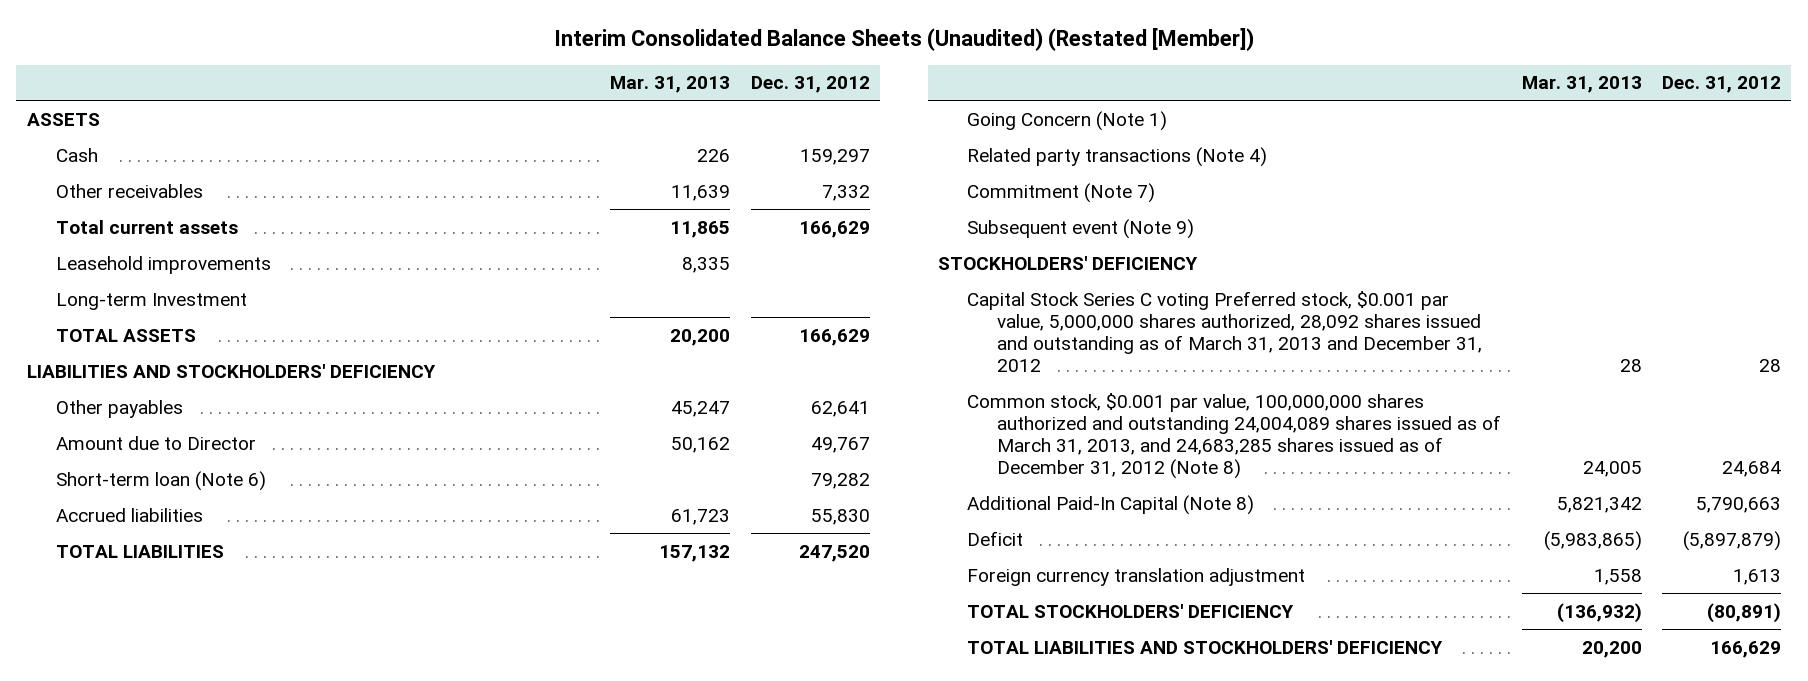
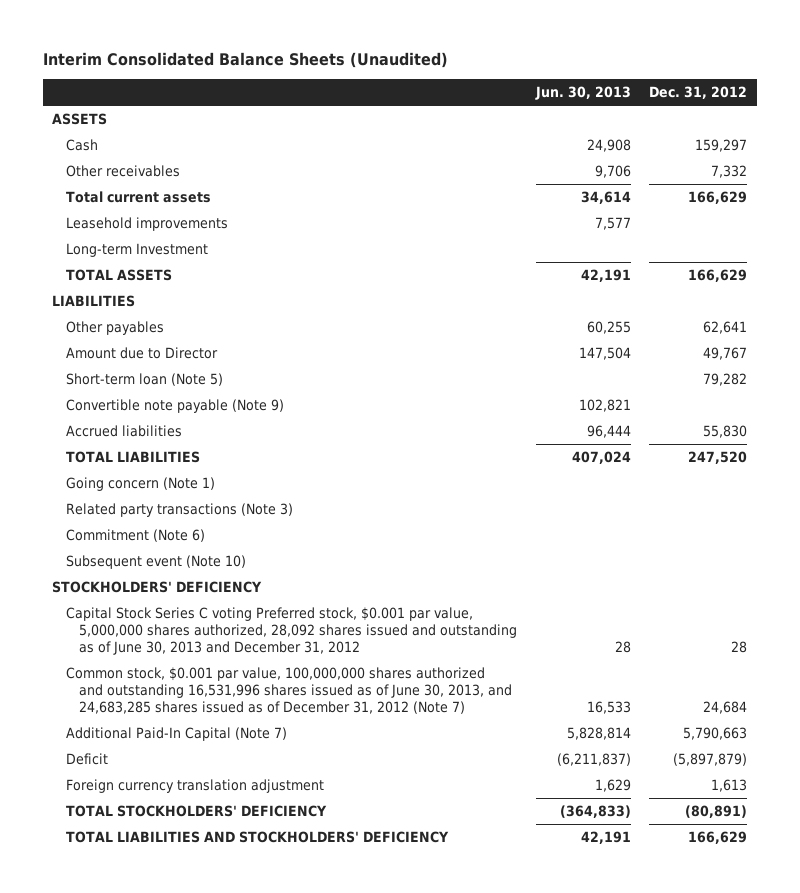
- Interim Consolidated Balance Sheets (Unaudited) (Restated [Member])
+ Interim Consolidated Balance Sheets (Unaudited)
- | Mar. 31, 2013 | Dec. 31, 2012
+ | Jun. 30, 2013 | Dec. 31, 2012
- LIABILITIES AND STOCKHOLDERS' DEFICIENCY
+ LIABILITIES
- Short-term loan (Note 6) | | 79,282
+ Short-term loan (Note 5) | | 79,282
+ Convertible note payable (Note 9) | 102,821 |
- Going Concern (Note 1)
- Related party transactions (Note 4)
- Commitment (Note 7)
- Subsequent event (Note 9)
+ Going concern (Note 1)
+ Related party transactions (Note 3)
+ Commitment (Note 6)
+ Subsequent event (Note 10)
- Capital Stock Series C voting Preferred stock, $0.001 par value, 5,000,000 shares authorized, 28,092 shares issued and outstanding as of March 31, 2013 and December 31, 2012 | 28 | 28
- Common stock, $0.001 par value, 100,000,000 shares authorized and outstanding 24,004,089 shares issued as of March 31, 2013, and 24,683,285 shares issued as of December 31, 2012 (Note 8) | 24,005 | 24,684
- Additional Paid-In Capital (Note 8) | 5,821,342 | 5,790,663
+ Capital Stock Series C voting Preferred stock, $0.001 par value, 5,000,000 shares authorized, 28,092 shares issued and outstanding as of June 30, 2013 and December 31, 2012 | 28 | 28
+ Common stock, $0.001 par value, 100,000,000 shares authorized and outstanding 16,531,996 shares issued as of June 30, 2013, and 24,683,285 shares issued as of December 31, 2012 (Note 7) | 16,533 | 24,684
+ Additional Paid-In Capital (Note 7) | 5,828,814 | 5,790,663

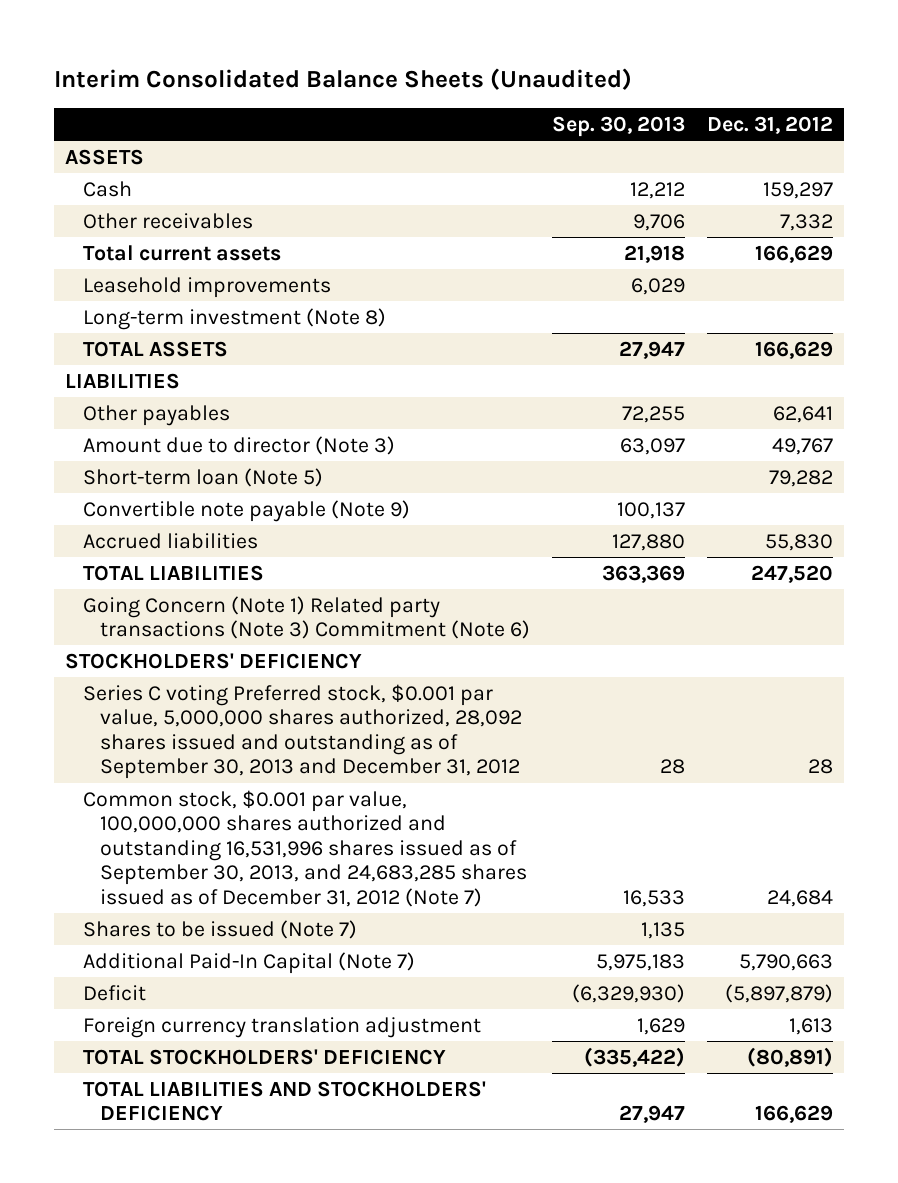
- | Jun. 30, 2013 | Dec. 31, 2012
+ | Sep. 30, 2013 | Dec. 31, 2012
- Long-term Investment
+ Long-term investment (Note 8)
- Amount due to Director | 147,504 | 49,767
+ Amount due to director (Note 3) | 63,097 | 49,767
- Going concern (Note 1)
- Related party transactions (Note 3)
- Commitment (Note 6)
- Subsequent event (Note 10)
+ Going Concern (Note 1) Related party transactions (Note 3) Commitment (Note 6)
- Capital Stock Series C voting Preferred stock, $0.001 par value, 5,000,000 shares authorized, 28,092 shares issued and outstanding as of June 30, 2013 and December 31, 2012 | 28 | 28
- Common stock, $0.001 par value, 100,000,000 shares authorized and outstanding 16,531,996 shares issued as of June 30, 2013, and 24,683,285 shares issued as of December 31, 2012 (Note 7) | 16,533 | 24,684
+ Series C voting Preferred stock, $0.001 par value, 5,000,000 shares authorized, 28,092 shares issued and outstanding as of September 30, 2013 and December 31, 2012 | 28 | 28
+ Common stock, $0.001 par value, 100,000,000 shares authorized and outstanding 16,531,996 shares issued as of September 30, 2013, and 24,683,285 shares issued as of December 31, 2012 (Note 7) | 16,533 | 24,684
+ Shares to be issued (Note 7) | 1,135 |

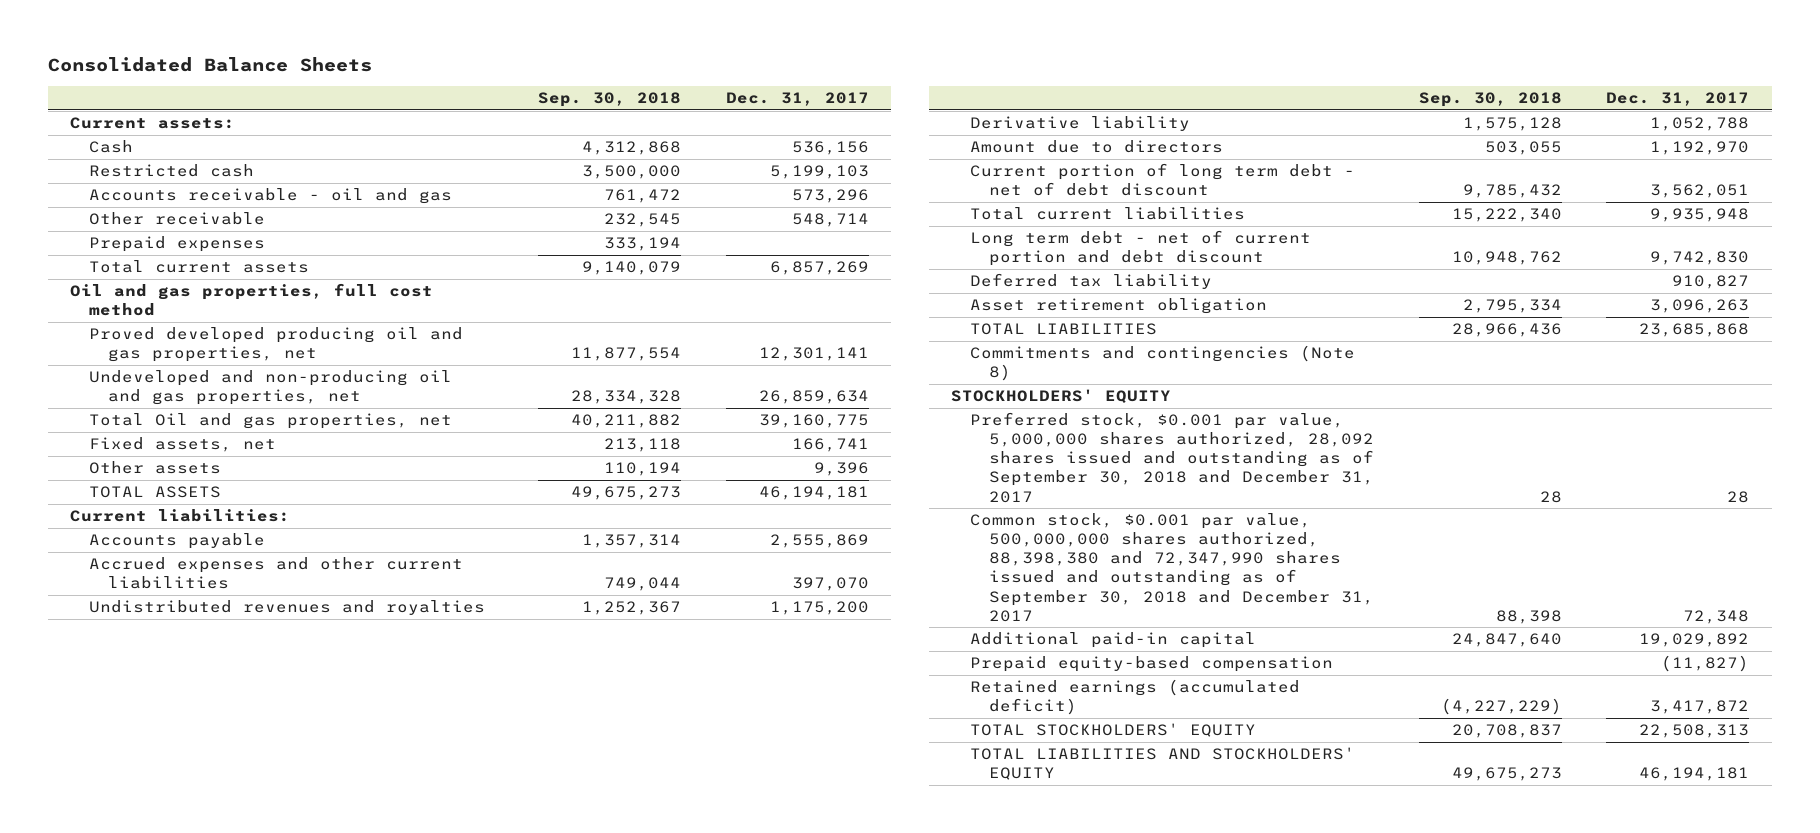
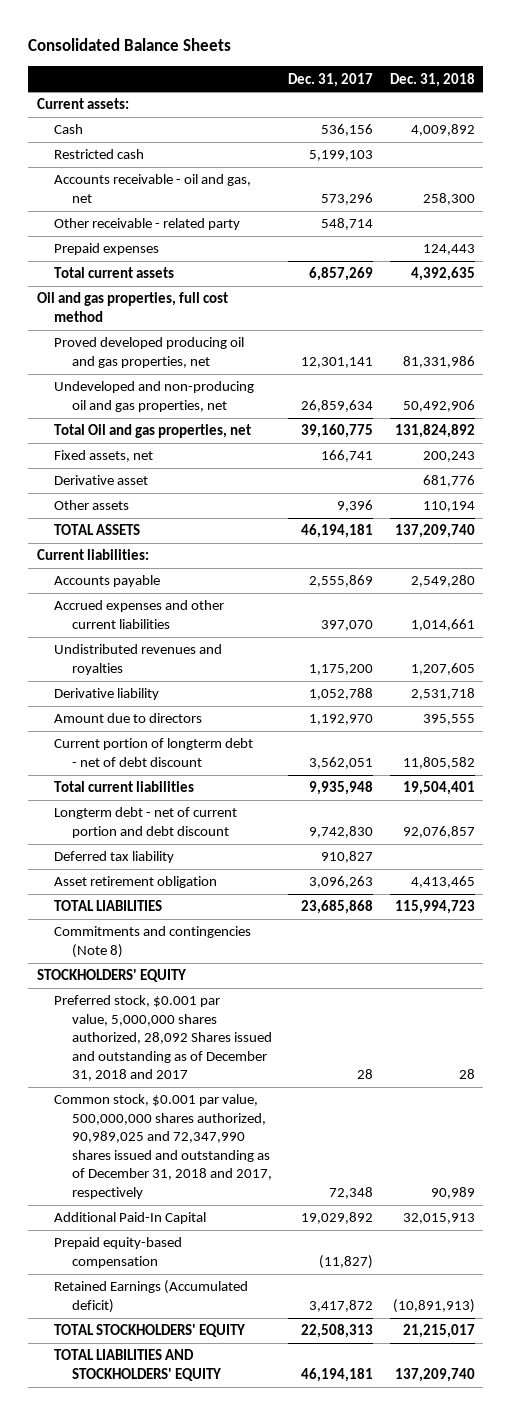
- | Sep. 30, 2018 | Dec. 31, 2017
+ | Dec. 31, 2017 | Dec. 31, 2018
- Accounts receivable - oil and gas | 761,472 | 573,296
- Other receivable | 232,545 | 548,714
+ Accounts receivable - oil and gas, net | 573,296 | 258,300
+ Other receivable - related party | 548,714 |
+ Derivative asset | | 681,776
- Current portion of long term debt - net of debt discount | 9,785,432 | 3,562,051
+ Current portion of longterm debt - net of debt discount | 3,562,051 | 11,805,582
- Long term debt - net of current portion and debt discount | 10,948,762 | 9,742,830
+ Longterm debt - net of current portion and debt discount | 9,742,830 | 92,076,857
- Preferred stock, $0.001 par value, 5,000,000 shares authorized, 28,092 shares issued and outstanding as of September 30, 2018 and December 31, 2017 | 28 | 28
- Common stock, $0.001 par value, 500,000,000 shares authorized, 88,398,380 and 72,347,990 shares issued and outstanding as of September 30, 2018 and December 31, 2017 | 88,398 | 72,348
- Additional paid-in capital | 24,847,640 | 19,029,892
+ Preferred stock, $0.001 par value, 5,000,000 shares authorized, 28,092 Shares issued and outstanding as of December 31, 2018 and 2017 | 28 | 28
+ Common stock, $0.001 par value, 500,000,000 shares authorized, 90,989,025 and 72,347,990 shares issued and outstanding as of December 31, 2018 and 2017, respectively | 72,348 | 90,989
+ Additional Paid-In Capital | 19,029,892 | 32,015,913
- Retained earnings (accumulated deficit) | (4,227,229) | 3,417,872
+ Retained Earnings (Accumulated deficit) | 3,417,872 | (10,891,913)

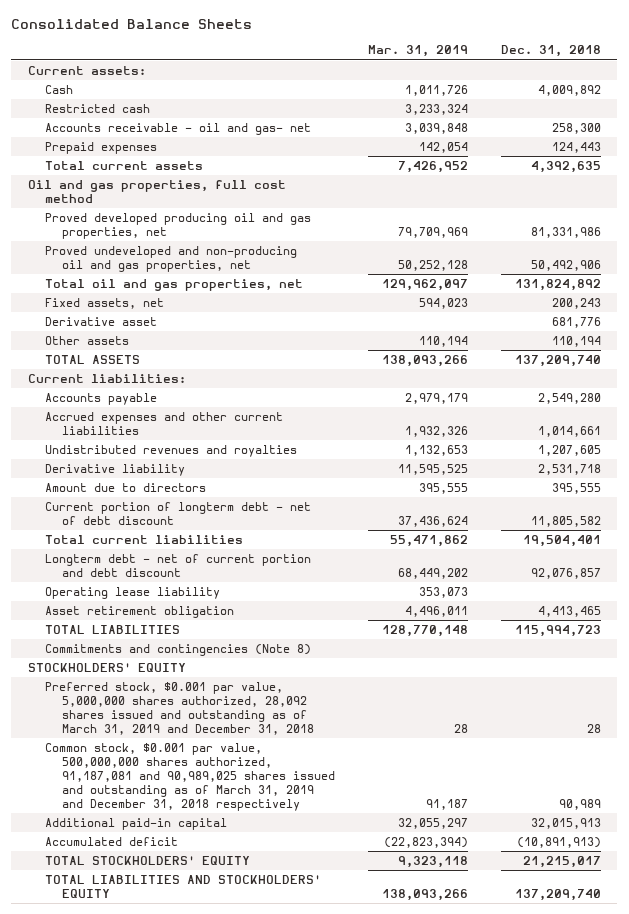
- | Dec. 31, 2017 | Dec. 31, 2018
+ | Mar. 31, 2019 | Dec. 31, 2018
- Accounts receivable - oil and gas, net | 573,296 | 258,300
- Other receivable - related party | 548,714 |
+ Accounts receivable - oil and gas- net | 3,039,848 | 258,300
- Undeveloped and non-producing oil and gas properties, net | 26,859,634 | 50,492,906
- Total Oil and gas properties, net | 39,160,775 | 131,824,892
+ Proved undeveloped and non-producing oil and gas properties, net | 50,252,128 | 50,492,906
+ Total oil and gas properties, net | 129,962,097 | 131,824,892
- Deferred tax liability | 910,827 |
+ Operating lease liability | 353,073 |
- Preferred stock, $0.001 par value, 5,000,000 shares authorized, 28,092 Shares issued and outstanding as of December 31, 2018 and 2017 | 28 | 28
- Common stock, $0.001 par value, 500,000,000 shares authorized, 90,989,025 and 72,347,990 shares issued and outstanding as of December 31, 2018 and 2017, respectively | 72,348 | 90,989
- Additional Paid-In Capital | 19,029,892 | 32,015,913
- Prepaid equity-based compensation | (11,827) |
- Retained Earnings (Accumulated deficit) | 3,417,872 | (10,891,913)
+ Preferred stock, $0.001 par value, 5,000,000 shares authorized, 28,092 shares issued and outstanding as of March 31, 2019 and December 31, 2018 | 28 | 28
+ Common stock, $0.001 par value, 500,000,000 shares authorized, 91,187,081 and 90,989,025 shares issued and outstanding as of March 31, 2019 and December 31, 2018 respectively | 91,187 | 90,989
+ Additional paid-in capital | 32,055,297 | 32,015,913
+ Accumulated deficit | (22,823,394) | (10,891,913)

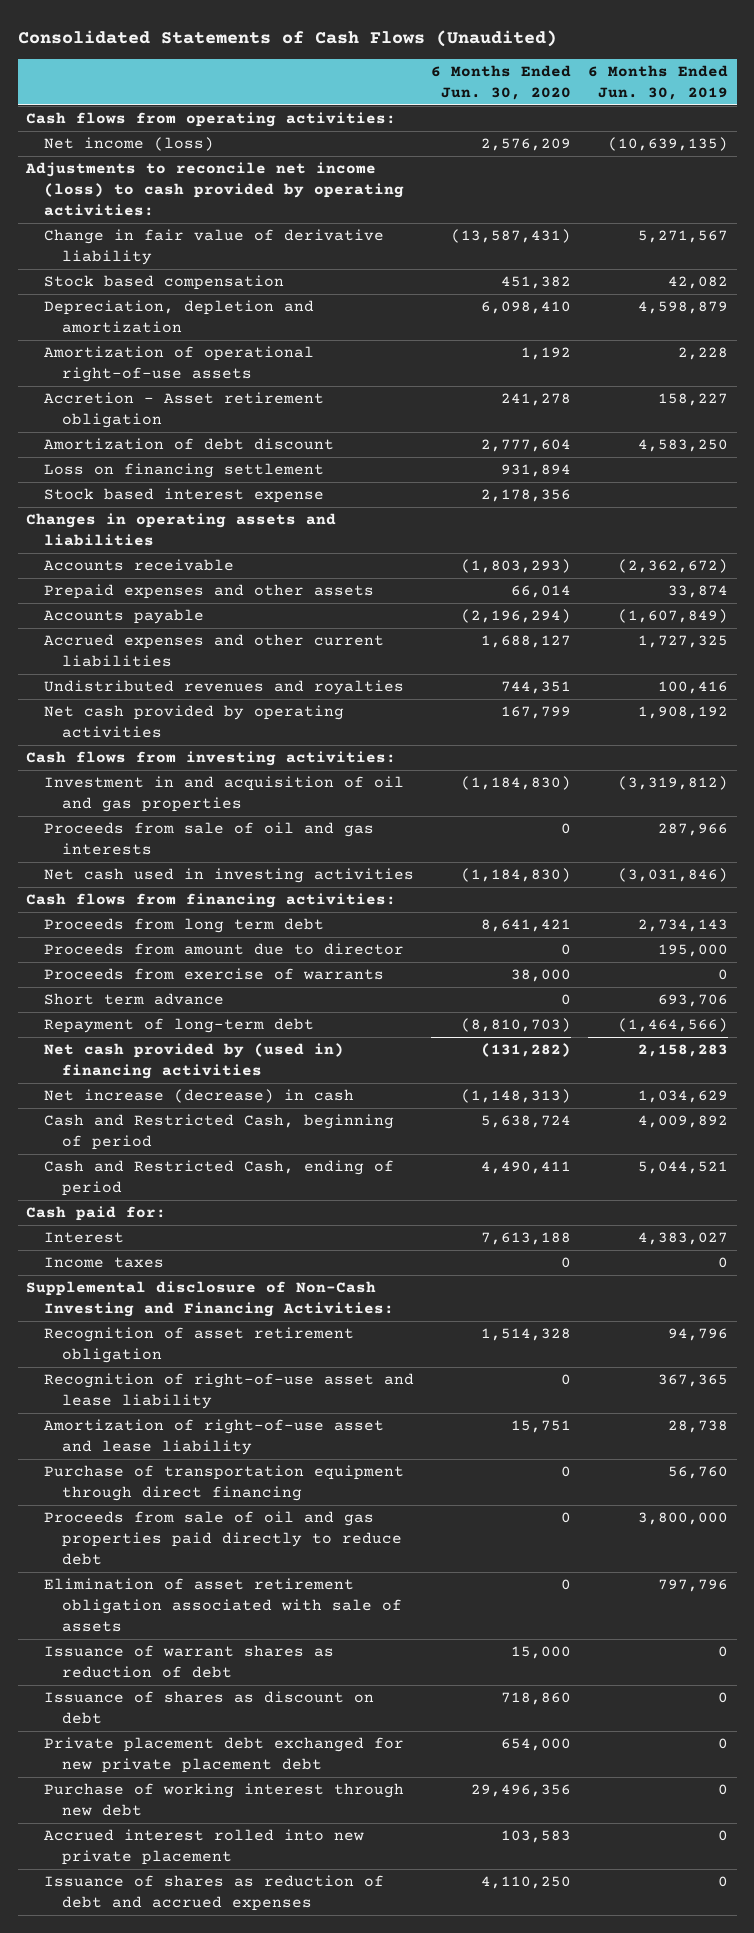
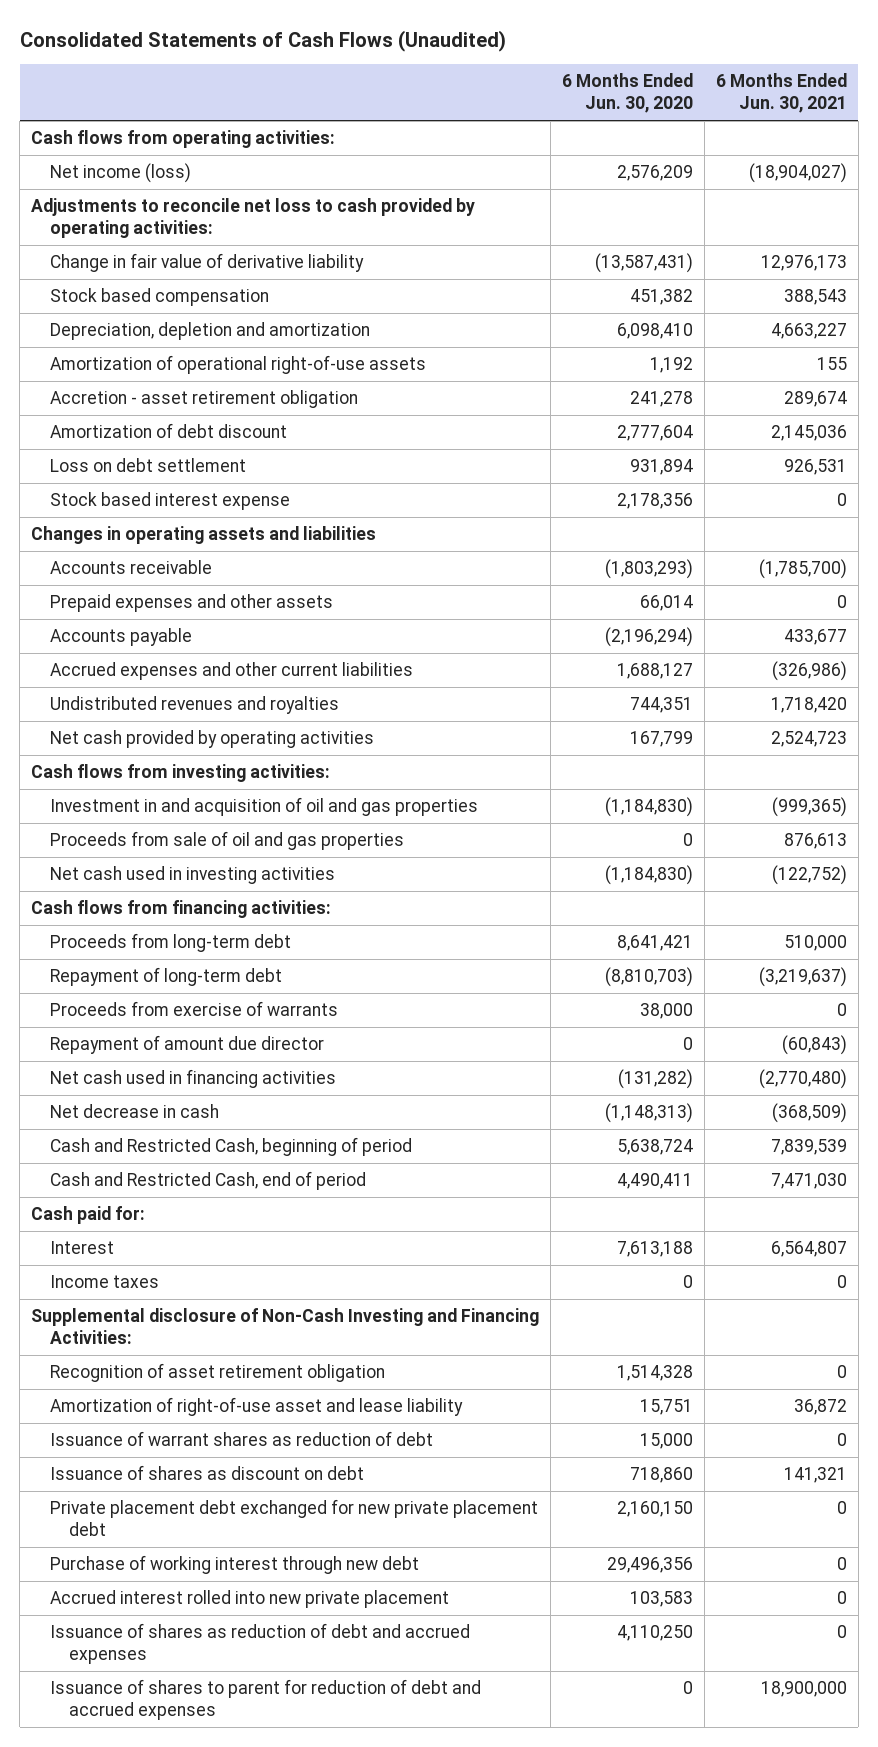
- | 6 Months Ended Jun. 30, 2020 | 6 Months Ended Jun. 30, 2019
+ | 6 Months Ended Jun. 30, 2020 | 6 Months Ended Jun. 30, 2021
- Adjustments to reconcile net income (loss) to cash provided by operating activities:
+ Adjustments to reconcile net loss to cash provided by operating activities:
- Accretion - Asset retirement obligation | 241,278 | 158,227
+ Accretion - asset retirement obligation | 241,278 | 289,674
- Loss on financing settlement | 931,894 |
+ Loss on debt settlement | 931,894 | 926,531
- Proceeds from sale of oil and gas interests | 0 | 287,966
+ Proceeds from sale of oil and gas properties | 0 | 876,613
- Proceeds from long term debt | 8,641,421 | 2,734,143
- Proceeds from amount due to director | 0 | 195,000
- Short term advance | 0 | 693,706
+ Proceeds from long-term debt | 8,641,421 | 510,000
- Net cash provided by (used in) financing activities | (131,282) | 2,158,283
- Net increase (decrease) in cash | (1,148,313) | 1,034,629
moved down: Proceeds from exercise of warrants | 38,000 | 0
+ Repayment of amount due director | 0 | (60,843)
+ Net cash used in financing activities | (131,282) | (2,770,480)
+ Net decrease in cash | (1,148,313) | (368,509)
- Cash and Restricted Cash, ending of period | 4,490,411 | 5,044,521
+ Cash and Restricted Cash, end of period | 4,490,411 | 7,471,030
- Recognition of right-of-use asset and lease liability | 0 | 367,365
- Purchase of transportation equipment through direct financing | 0 | 56,760
- Proceeds from sale of oil and gas properties paid directly to reduce debt | 0 | 3,800,000
- Elimination of asset retirement obligation associated with sale of assets | 0 | 797,796
- Private placement debt exchanged for new private placement debt | 654,000 | 0
+ Private placement debt exchanged for new private placement debt | 2,160,150 | 0
+ Issuance of shares to parent for reduction of debt and accrued expenses | 0 | 18,900,000

